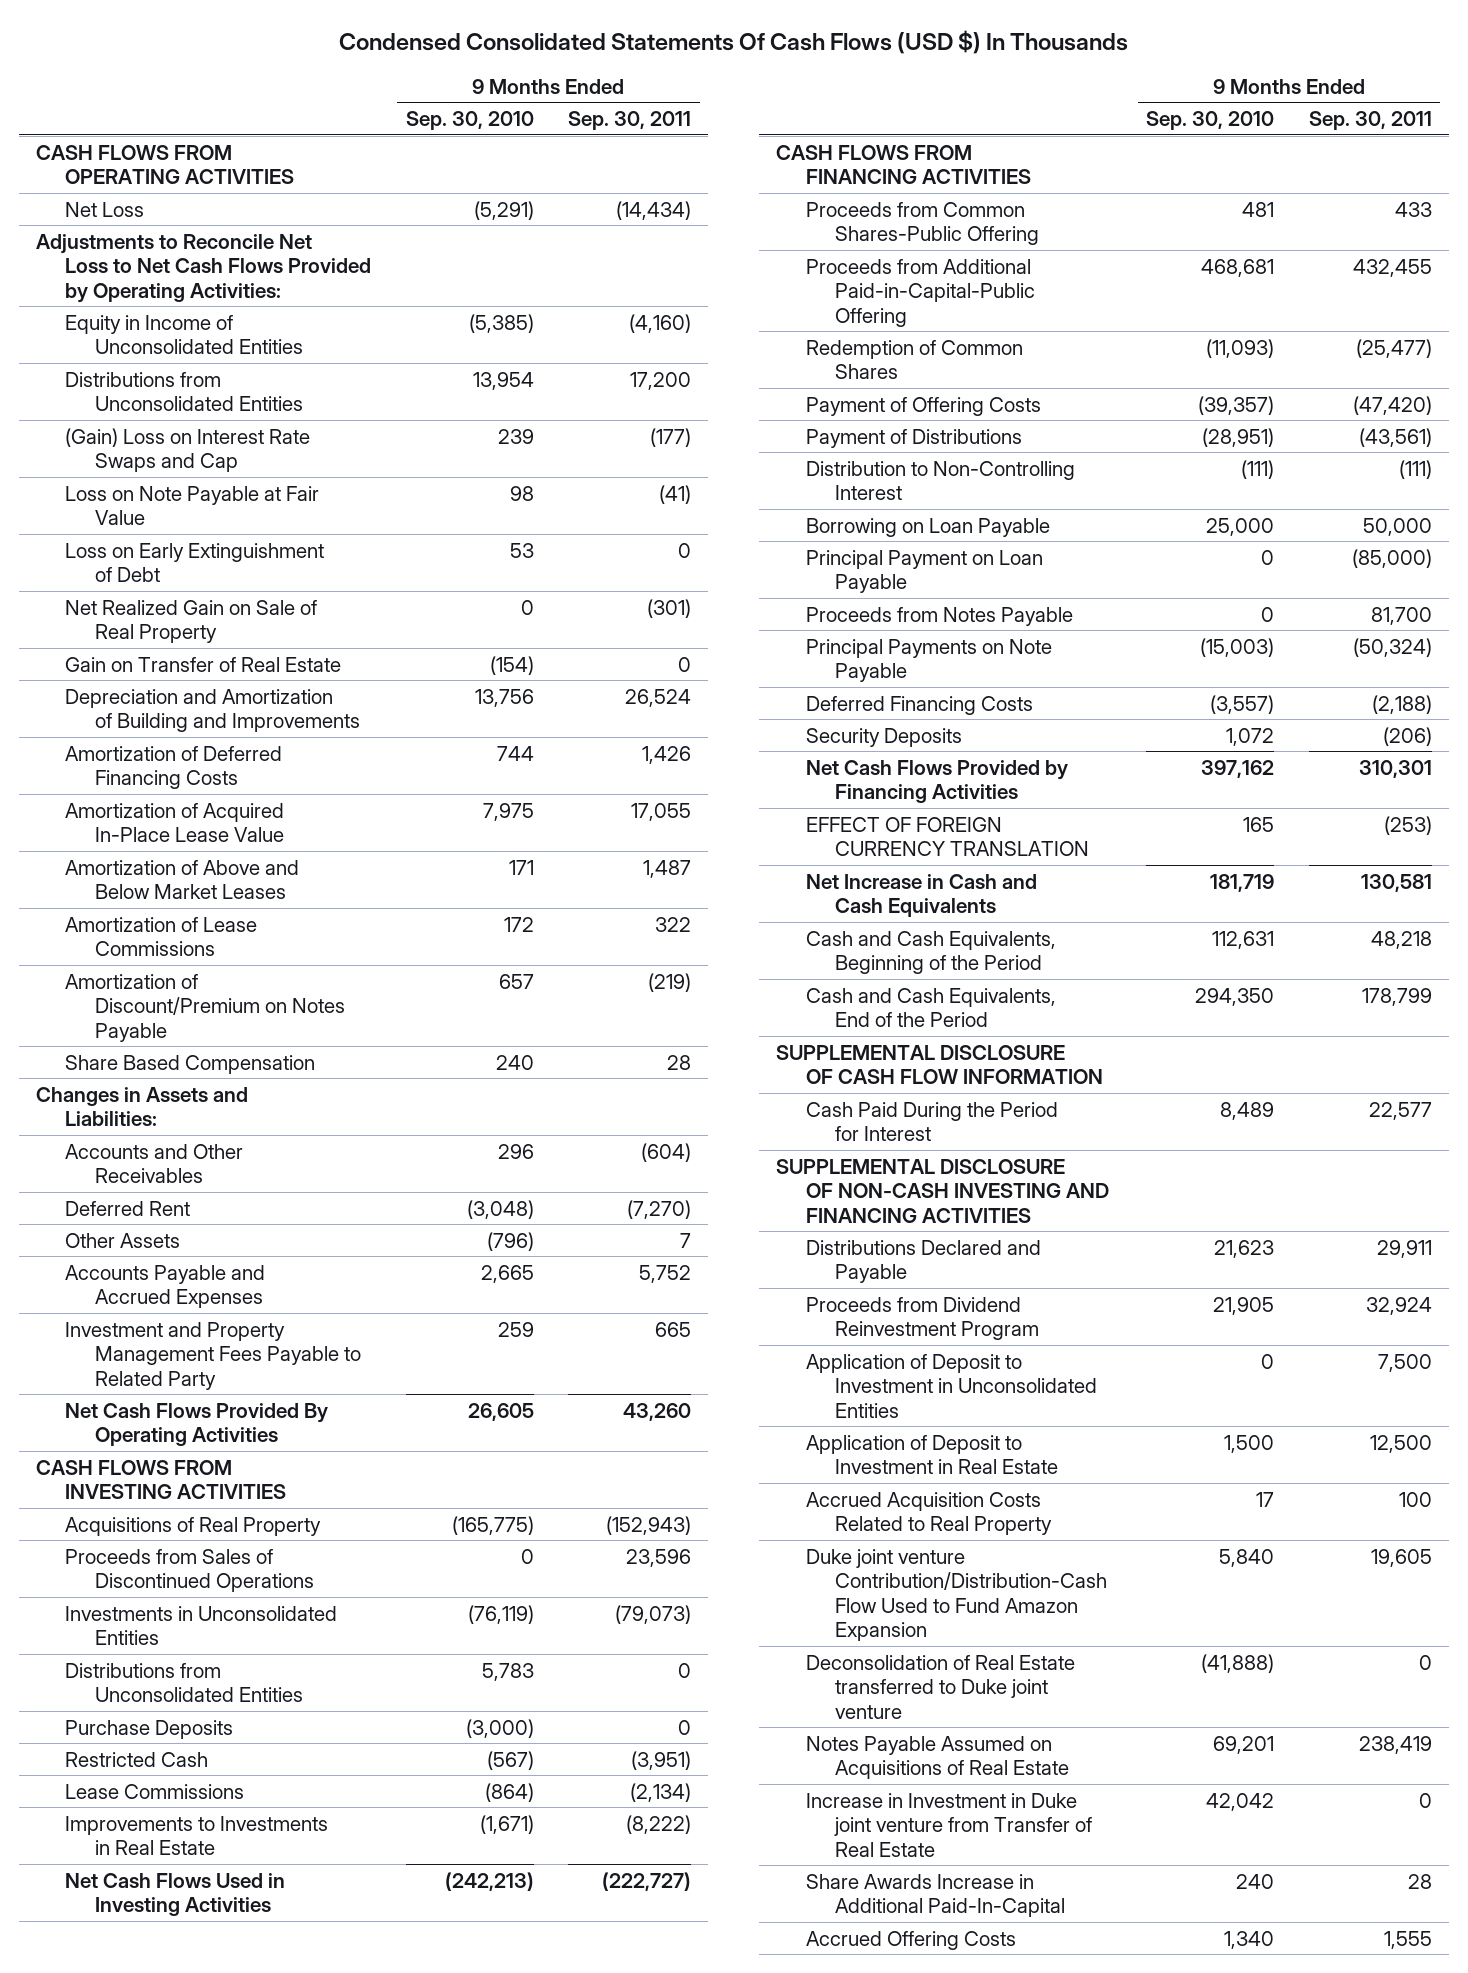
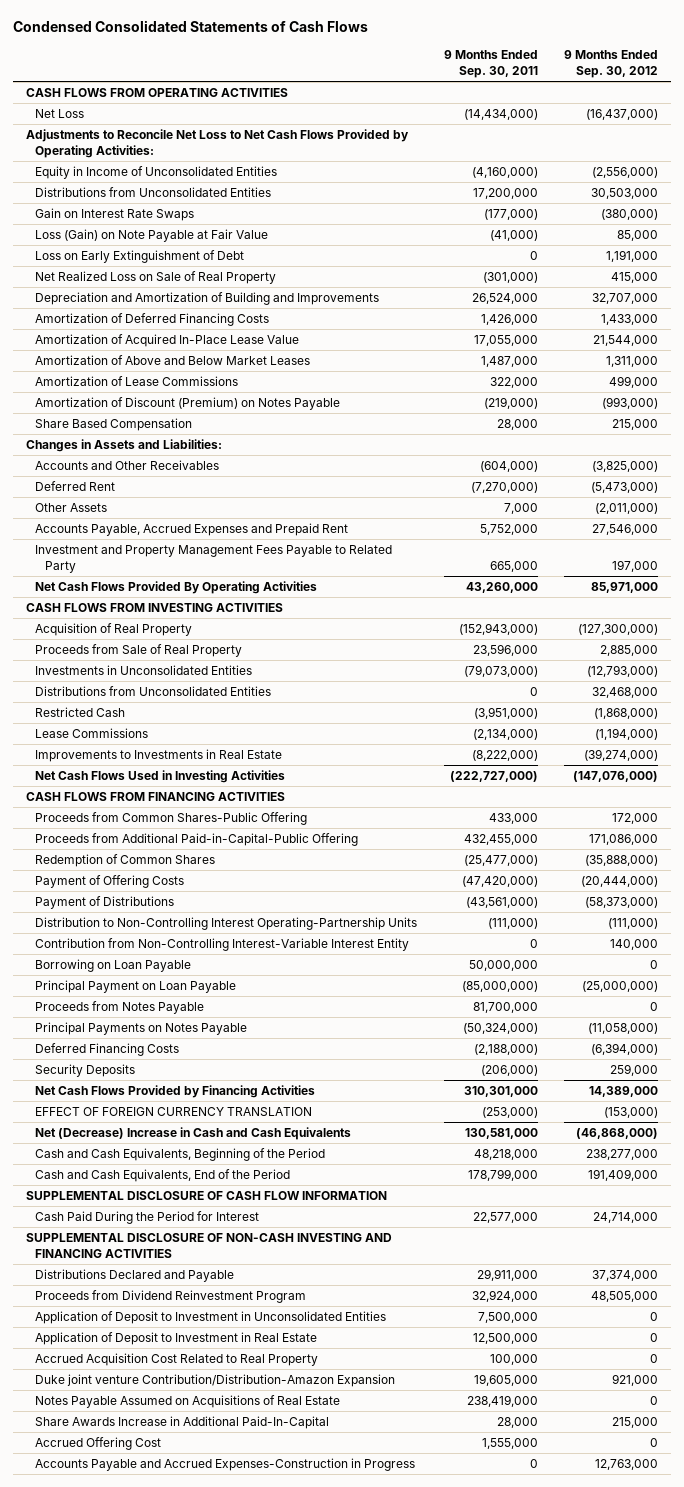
- Condensed Consolidated Statements Of Cash Flows (USD $) In Thousands
+ Condensed Consolidated Statements of Cash Flows
- | 9 Months Ended Sep. 30, 2010 | 9 Months Ended Sep. 30, 2011
+ | 9 Months Ended Sep. 30, 2011 | 9 Months Ended Sep. 30, 2012
- Net Loss | (5,291) | (14,434)
+ Net Loss | (14,434,000) | (16,437,000)
- Equity in Income of Unconsolidated Entities | (5,385) | (4,160)
- Distributions from Unconsolidated Entities | 13,954 | 17,200
- (Gain) Loss on Interest Rate Swaps and Cap | 239 | (177)
- Loss on Note Payable at Fair Value | 98 | (41)
+ Equity in Income of Unconsolidated Entities | (4,160,000) | (2,556,000)
+ Distributions from Unconsolidated Entities | 17,200,000 | 30,503,000
+ Gain on Interest Rate Swaps | (177,000) | (380,000)
+ Loss (Gain) on Note Payable at Fair Value | (41,000) | 85,000
- Net Realized Gain on Sale of Real Property | 0 | (301)
- Gain on Transfer of Real Estate | (154) | 0
- Depreciation and Amortization of Building and Improvements | 13,756 | 26,524
- Amortization of Deferred Financing Costs | 744 | 1,426
- Amortization of Acquired In-Place Lease Value | 7,975 | 17,055
- Amortization of Above and Below Market Leases | 171 | 1,487
- Amortization of Lease Commissions | 172 | 322
- Amortization of Discount/Premium on Notes Payable | 657 | (219)
- Share Based Compensation | 240 | 28
+ Net Realized Loss on Sale of Real Property | (301,000) | 415,000
+ Depreciation and Amortization of Building and Improvements | 26,524,000 | 32,707,000
+ Amortization of Deferred Financing Costs | 1,426,000 | 1,433,000
+ Amortization of Acquired In-Place Lease Value | 17,055,000 | 21,544,000
+ Amortization of Above and Below Market Leases | 1,487,000 | 1,311,000
+ Amortization of Lease Commissions | 322,000 | 499,000
+ Amortization of Discount (Premium) on Notes Payable | (219,000) | (993,000)
+ Share Based Compensation | 28,000 | 215,000
- Accounts and Other Receivables | 296 | (604)
- Deferred Rent | (3,048) | (7,270)
- Other Assets | (796) | 7
- Accounts Payable and Accrued Expenses | 2,665 | 5,752
- Investment and Property Management Fees Payable to Related Party | 259 | 665
- Net Cash Flows Provided By Operating Activities | 26,605 | 43,260
+ Accounts and Other Receivables | (604,000) | (3,825,000)
+ Deferred Rent | (7,270,000) | (5,473,000)
+ Other Assets | 7,000 | (2,011,000)
+ Accounts Payable, Accrued Expenses and Prepaid Rent | 5,752,000 | 27,546,000
+ Investment and Property Management Fees Payable to Related Party | 665,000 | 197,000
+ Net Cash Flows Provided By Operating Activities | 43,260,000 | 85,971,000
- Acquisitions of Real Property | (165,775) | (152,943)
- Proceeds from Sales of Discontinued Operations | 0 | 23,596
- Investments in Unconsolidated Entities | (76,119) | (79,073)
+ Acquisition of Real Property | (152,943,000) | (127,300,000)
+ Proceeds from Sale of Real Property | 23,596,000 | 2,885,000
+ Investments in Unconsolidated Entities | (79,073,000) | (12,793,000)
- Purchase Deposits | (3,000) | 0
- Restricted Cash | (567) | (3,951)
- Lease Commissions | (864) | (2,134)
- Improvements to Investments in Real Estate | (1,671) | (8,222)
- Net Cash Flows Used in Investing Activities | (242,213) | (222,727)
+ Restricted Cash | (3,951,000) | (1,868,000)
+ Lease Commissions | (2,134,000) | (1,194,000)
+ Improvements to Investments in Real Estate | (8,222,000) | (39,274,000)
+ Net Cash Flows Used in Investing Activities | (222,727,000) | (147,076,000)
- Proceeds from Common Shares-Public Offering | 481 | 433
- Proceeds from Additional Paid-in-Capital-Public Offering | 468,681 | 432,455
- Redemption of Common Shares | (11,093) | (25,477)
- Payment of Offering Costs | (39,357) | (47,420)
- Payment of Distributions | (28,951) | (43,561)
- Distribution to Non-Controlling Interest | (111) | (111)
- Borrowing on Loan Payable | 25,000 | 50,000
- Principal Payment on Loan Payable | 0 | (85,000)
- Proceeds from Notes Payable | 0 | 81,700
- Principal Payments on Note Payable | (15,003) | (50,324)
- Deferred Financing Costs | (3,557) | (2,188)
- Security Deposits | 1,072 | (206)
- Net Cash Flows Provided by Financing Activities | 397,162 | 310,301
- EFFECT OF FOREIGN CURRENCY TRANSLATION | 165 | (253)
- Net Increase in Cash and Cash Equivalents | 181,719 | 130,581
- Cash and Cash Equivalents, Beginning of the Period | 112,631 | 48,218
- Cash and Cash Equivalents, End of the Period | 294,350 | 178,799
+ Proceeds from Common Shares-Public Offering | 433,000 | 172,000
+ Proceeds from Additional Paid-in-Capital-Public Offering | 432,455,000 | 171,086,000
+ Redemption of Common Shares | (25,477,000) | (35,888,000)
+ Payment of Offering Costs | (47,420,000) | (20,444,000)
+ Payment of Distributions | (43,561,000) | (58,373,000)
+ Distribution to Non-Controlling Interest Operating-Partnership Units | (111,000) | (111,000)
+ Contribution from Non-Controlling Interest-Variable Interest Entity | 0 | 140,000
+ Borrowing on Loan Payable | 50,000,000 | 0
+ Principal Payment on Loan Payable | (85,000,000) | (25,000,000)
+ Proceeds from Notes Payable | 81,700,000 | 0
+ Principal Payments on Notes Payable | (50,324,000) | (11,058,000)
+ Deferred Financing Costs | (2,188,000) | (6,394,000)
+ Security Deposits | (206,000) | 259,000
+ Net Cash Flows Provided by Financing Activities | 310,301,000 | 14,389,000
+ EFFECT OF FOREIGN CURRENCY TRANSLATION | (253,000) | (153,000)
+ Net (Decrease) Increase in Cash and Cash Equivalents | 130,581,000 | (46,868,000)
+ Cash and Cash Equivalents, Beginning of the Period | 48,218,000 | 238,277,000
+ Cash and Cash Equivalents, End of the Period | 178,799,000 | 191,409,000
- Cash Paid During the Period for Interest | 8,489 | 22,577
+ Cash Paid During the Period for Interest | 22,577,000 | 24,714,000
- Distributions Declared and Payable | 21,623 | 29,911
- Proceeds from Dividend Reinvestment Program | 21,905 | 32,924
- Application of Deposit to Investment in Unconsolidated Entities | 0 | 7,500
- Application of Deposit to Investment in Real Estate | 1,500 | 12,500
- Accrued Acquisition Costs Related to Real Property | 17 | 100
- Duke joint venture Contribution/Distribution-Cash Flow Used to Fund Amazon Expansion | 5,840 | 19,605
- Deconsolidation of Real Estate transferred to Duke joint venture | (41,888) | 0
- Notes Payable Assumed on Acquisitions of Real Estate | 69,201 | 238,419
- Increase in Investment in Duke joint venture from Transfer of Real Estate | 42,042 | 0
- Share Awards Increase in Additional Paid-In-Capital | 240 | 28
- Accrued Offering Costs | 1,340 | 1,555
+ Distributions Declared and Payable | 29,911,000 | 37,374,000
+ Proceeds from Dividend Reinvestment Program | 32,924,000 | 48,505,000
+ Application of Deposit to Investment in Unconsolidated Entities | 7,500,000 | 0
+ Application of Deposit to Investment in Real Estate | 12,500,000 | 0
+ Accrued Acquisition Cost Related to Real Property | 100,000 | 0
+ Duke joint venture Contribution/Distribution-Amazon Expansion | 19,605,000 | 921,000
+ Notes Payable Assumed on Acquisitions of Real Estate | 238,419,000 | 0
+ Share Awards Increase in Additional Paid-In-Capital | 28,000 | 215,000
+ Accrued Offering Cost | 1,555,000 | 0
+ Accounts Payable and Accrued Expenses-Construction in Progress | 0 | 12,763,000

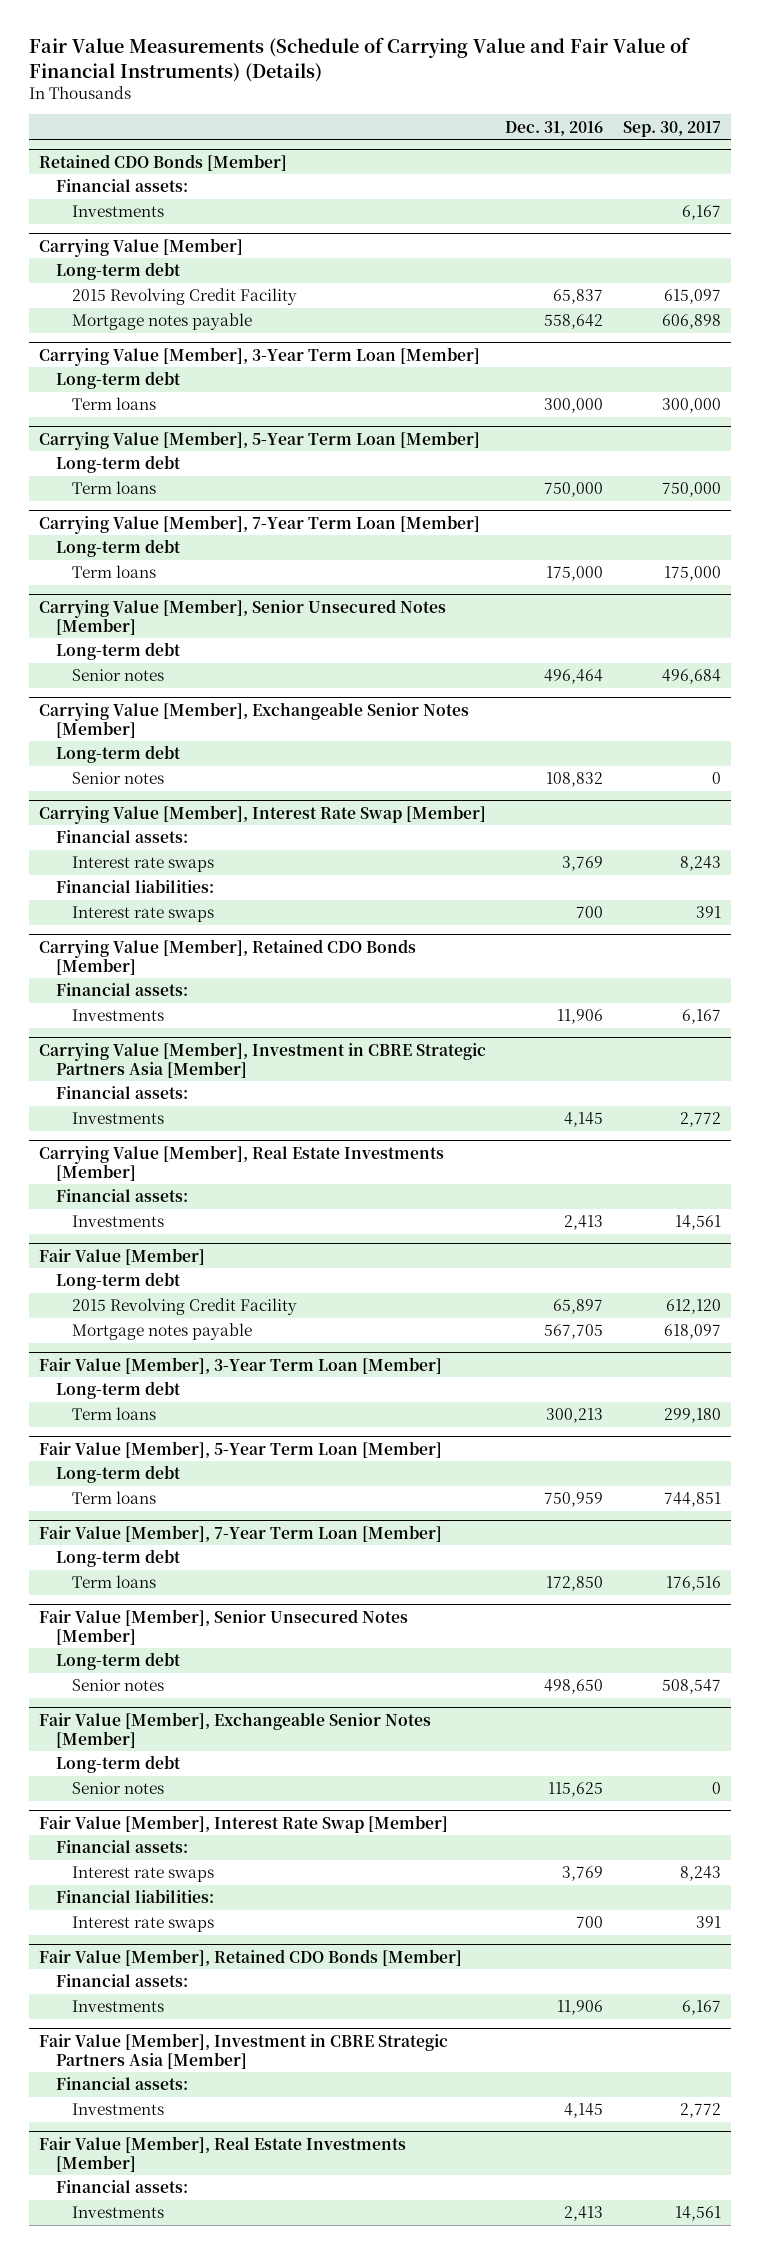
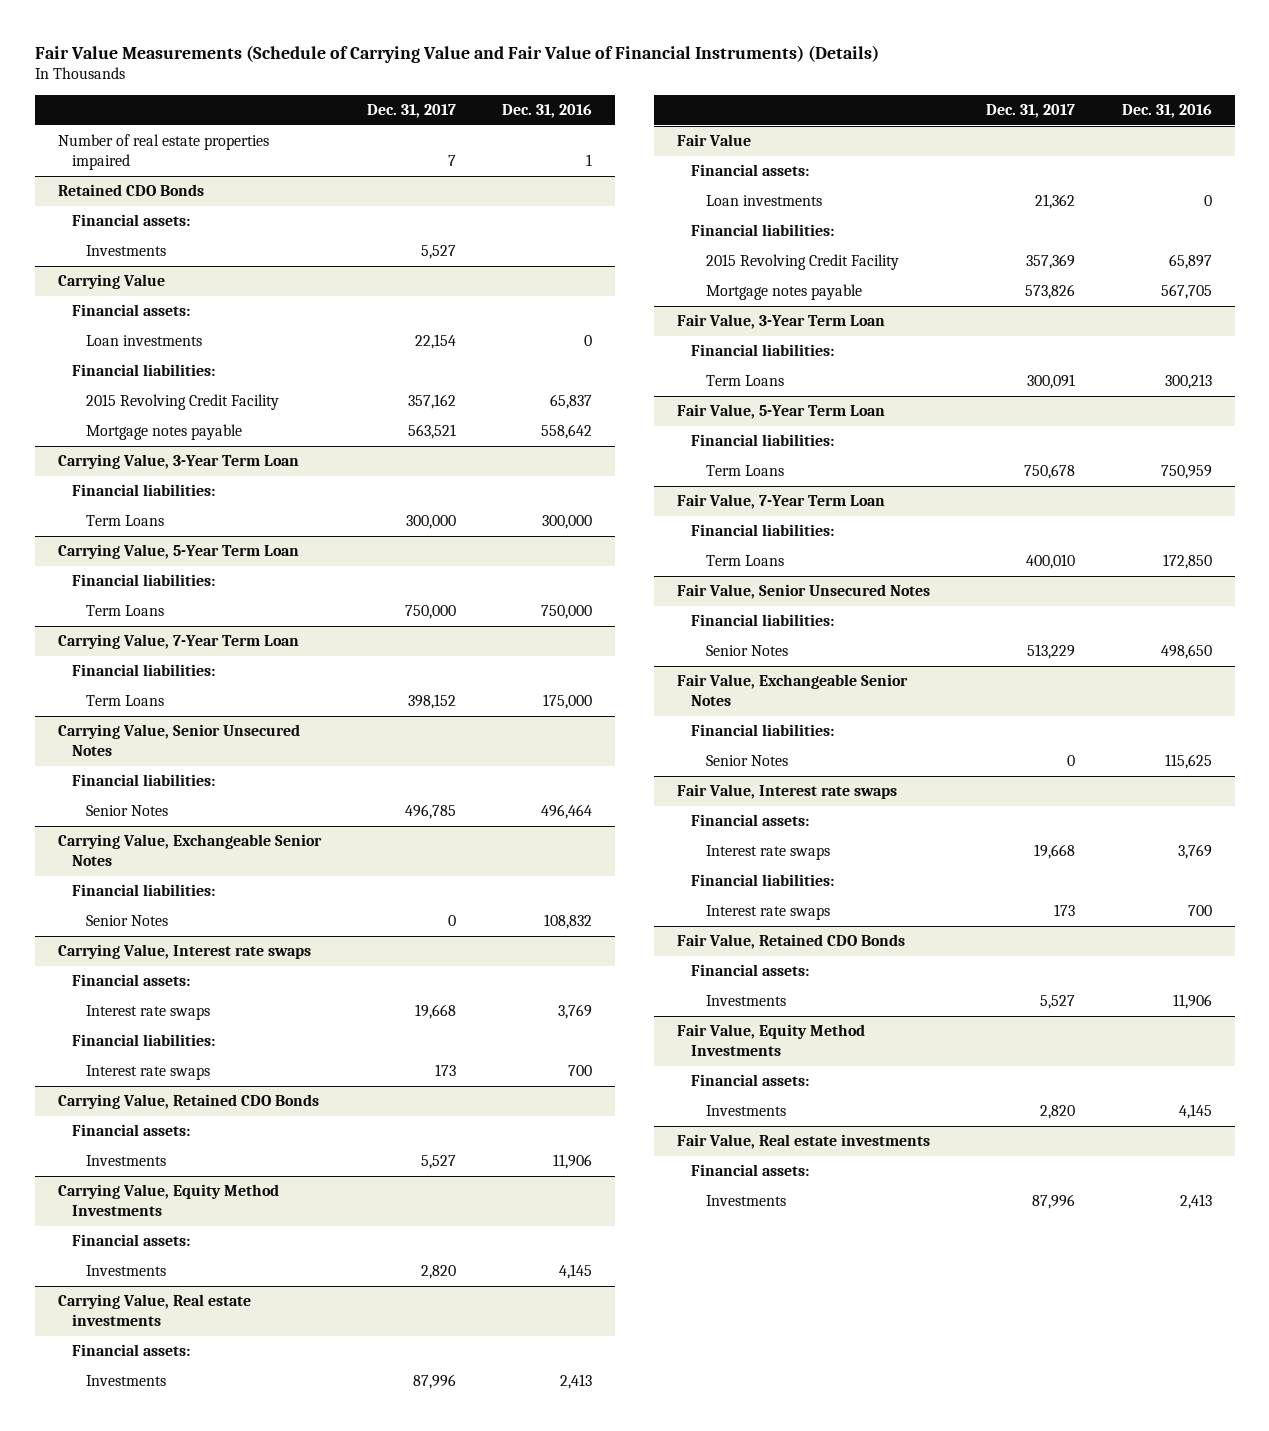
- | Dec. 31, 2016 | Sep. 30, 2017
+ | Dec. 31, 2017 | Dec. 31, 2016
- Retained CDO Bonds [Member]
+ Number of real estate properties impaired | 7 | 1
+ Retained CDO Bonds
- Carrying Value [Member]
- Long-term debt
+ Carrying Value
+ Financial assets:
+ Loan investments | 22,154 | 0
+ Financial liabilities:
- Carrying Value [Member], 3-Year Term Loan [Member]
- Long-term debt
- Term loans | 300,000 | 300,000
- Carrying Value [Member], 5-Year Term Loan [Member]
- Long-term debt
- Term loans | 750,000 | 750,000
- Carrying Value [Member], 7-Year Term Loan [Member]
- Long-term debt
- Term loans | 175,000 | 175,000
- Carrying Value [Member], Senior Unsecured Notes [Member]
- Long-term debt
- Senior notes | 496,464 | 496,684
- Carrying Value [Member], Exchangeable Senior Notes [Member]
- Long-term debt
- Senior notes | 108,832 | 0
- Carrying Value [Member], Interest Rate Swap [Member]
+ Carrying Value, 3-Year Term Loan
+ Financial liabilities:
+ Term Loans | 300,000 | 300,000
+ Carrying Value, 5-Year Term Loan
+ Financial liabilities:
+ Term Loans | 750,000 | 750,000
+ Carrying Value, 7-Year Term Loan
+ Financial liabilities:
+ Term Loans | 398,152 | 175,000
+ Carrying Value, Senior Unsecured Notes
+ Financial liabilities:
+ Senior Notes | 496,785 | 496,464
+ Carrying Value, Exchangeable Senior Notes
+ Financial liabilities:
+ Senior Notes | 0 | 108,832
+ Carrying Value, Interest rate swaps
- Carrying Value [Member], Retained CDO Bonds [Member]
+ Carrying Value, Retained CDO Bonds
- Carrying Value [Member], Investment in CBRE Strategic Partners Asia [Member]
+ Carrying Value, Equity Method Investments
- Carrying Value [Member], Real Estate Investments [Member]
+ Carrying Value, Real estate investments
- Fair Value [Member]
- Long-term debt
+ Fair Value
+ Financial assets:
+ Loan investments | 21,362 | 0
+ Financial liabilities:
- Fair Value [Member], 3-Year Term Loan [Member]
- Long-term debt
- Term loans | 300,213 | 299,180
- Fair Value [Member], 5-Year Term Loan [Member]
- Long-term debt
- Term loans | 750,959 | 744,851
- Fair Value [Member], 7-Year Term Loan [Member]
- Long-term debt
- Term loans | 172,850 | 176,516
- Fair Value [Member], Senior Unsecured Notes [Member]
- Long-term debt
- Senior notes | 498,650 | 508,547
- Fair Value [Member], Exchangeable Senior Notes [Member]
- Long-term debt
- Senior notes | 115,625 | 0
- Fair Value [Member], Interest Rate Swap [Member]
+ Fair Value, 3-Year Term Loan
+ Financial liabilities:
+ Term Loans | 300,091 | 300,213
+ Fair Value, 5-Year Term Loan
+ Financial liabilities:
+ Term Loans | 750,678 | 750,959
+ Fair Value, 7-Year Term Loan
+ Financial liabilities:
+ Term Loans | 400,010 | 172,850
+ Fair Value, Senior Unsecured Notes
+ Financial liabilities:
+ Senior Notes | 513,229 | 498,650
+ Fair Value, Exchangeable Senior Notes
+ Financial liabilities:
+ Senior Notes | 0 | 115,625
+ Fair Value, Interest rate swaps
- Fair Value [Member], Retained CDO Bonds [Member]
+ Fair Value, Retained CDO Bonds
- Fair Value [Member], Investment in CBRE Strategic Partners Asia [Member]
+ Fair Value, Equity Method Investments
- Fair Value [Member], Real Estate Investments [Member]
+ Fair Value, Real estate investments

